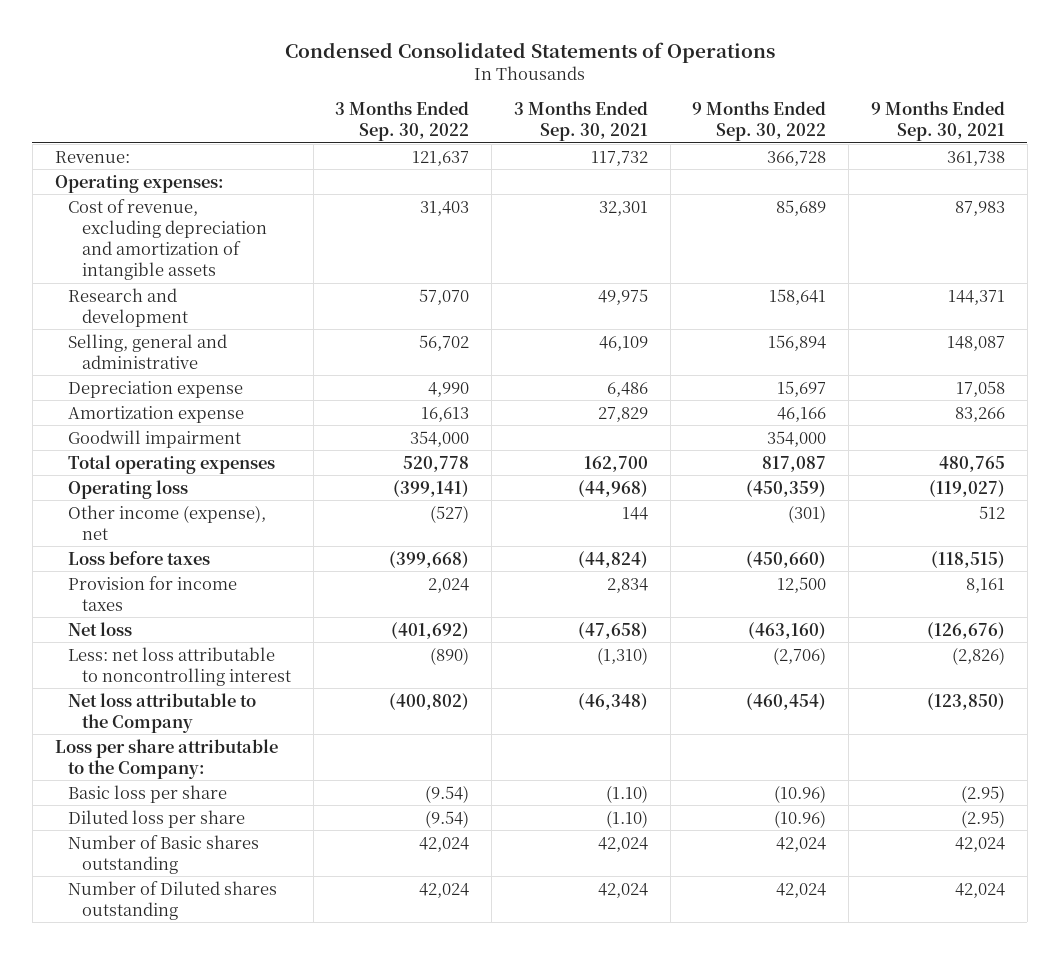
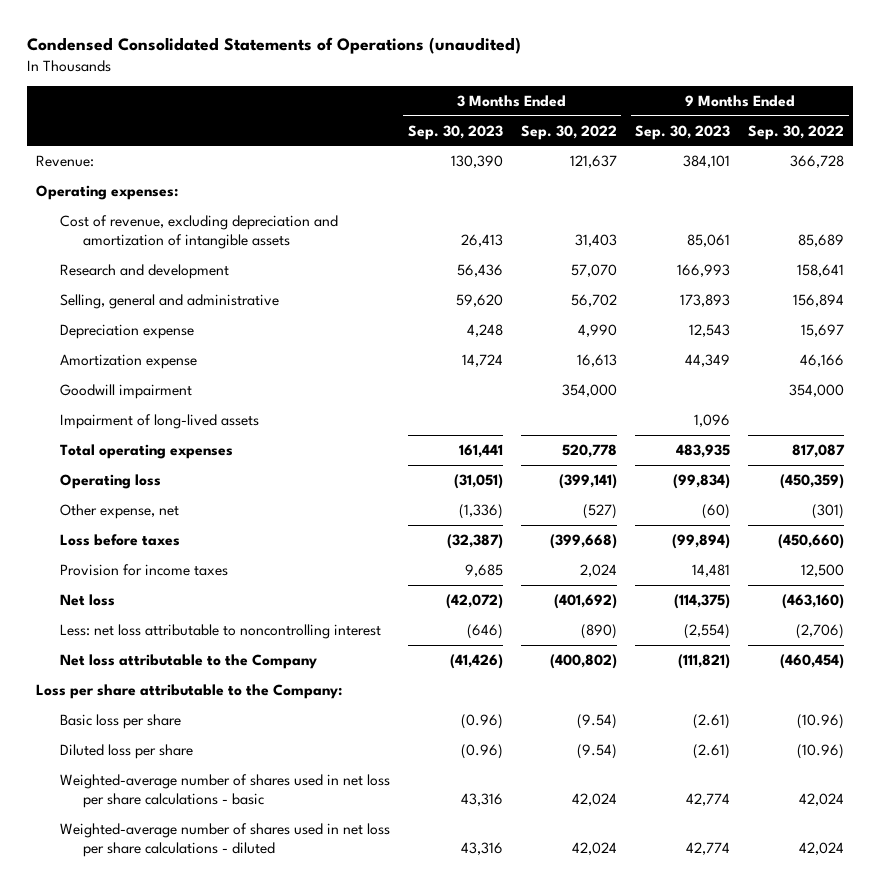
- Condensed Consolidated Statements of Operations
+ Condensed Consolidated Statements of Operations (unaudited)
- | 3 Months Ended Sep. 30, 2022 | 3 Months Ended Sep. 30, 2021 | 9 Months Ended Sep. 30, 2022 | 9 Months Ended Sep. 30, 2021
+ | 3 Months Ended Sep. 30, 2023 | 3 Months Ended Sep. 30, 2022 | 9 Months Ended Sep. 30, 2023 | 9 Months Ended Sep. 30, 2022
+ Impairment of long-lived assets | | | 1,096 |
- Other income (expense), net | (527) | 144 | (301) | 512
+ Other expense, net | (1,336) | (527) | (60) | (301)
- Number of Basic shares outstanding | 42,024 | 42,024 | 42,024 | 42,024
- Number of Diluted shares outstanding | 42,024 | 42,024 | 42,024 | 42,024
+ Weighted-average number of shares used in net loss per share calculations - basic | 43,316 | 42,024 | 42,774 | 42,024
+ Weighted-average number of shares used in net loss per share calculations - diluted | 43,316 | 42,024 | 42,774 | 42,024

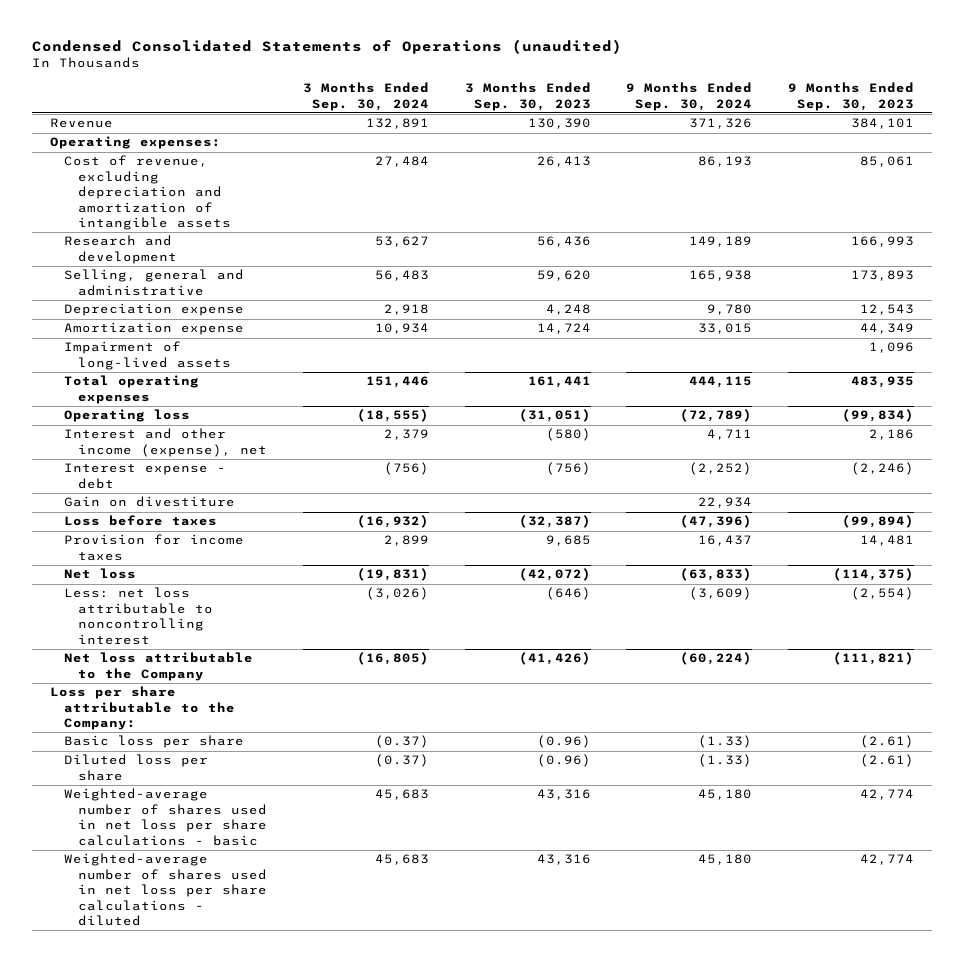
- | 3 Months Ended Sep. 30, 2023 | 3 Months Ended Sep. 30, 2022 | 9 Months Ended Sep. 30, 2023 | 9 Months Ended Sep. 30, 2022
+ | 3 Months Ended Sep. 30, 2024 | 3 Months Ended Sep. 30, 2023 | 9 Months Ended Sep. 30, 2024 | 9 Months Ended Sep. 30, 2023
- Revenue: | 130,390 | 121,637 | 384,101 | 366,728
+ Revenue | 132,891 | 130,390 | 371,326 | 384,101
- Goodwill impairment | | 354,000 | | 354,000
- Other expense, net | (1,336) | (527) | (60) | (301)
+ Interest and other income (expense), net | 2,379 | (580) | 4,711 | 2,186
+ Interest expense - debt | (756) | (756) | (2,252) | (2,246)
+ Gain on divestiture | | | 22,934 |

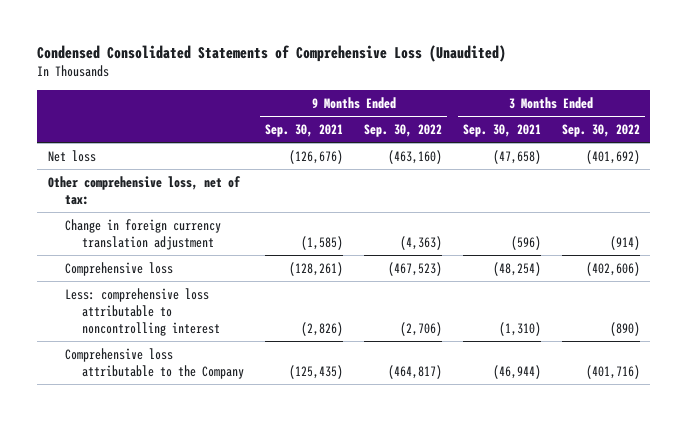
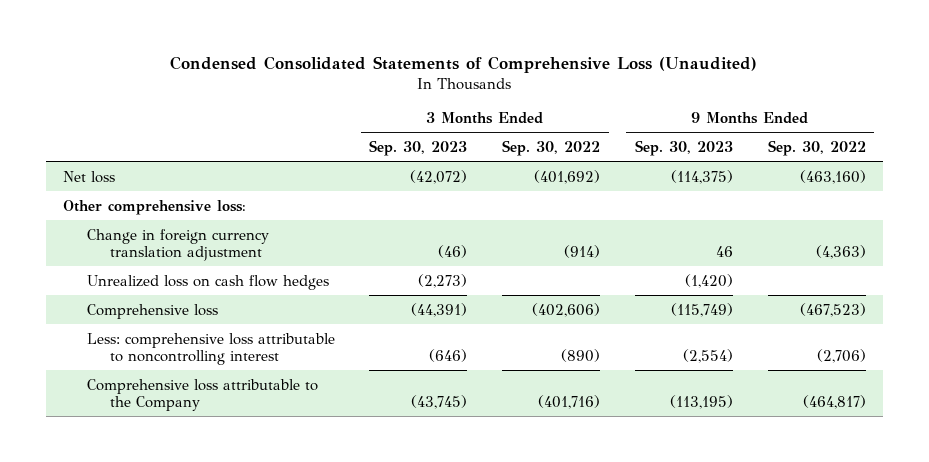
- | 9 Months Ended Sep. 30, 2021 | 9 Months Ended Sep. 30, 2022 | 3 Months Ended Sep. 30, 2021 | 3 Months Ended Sep. 30, 2022
+ | 3 Months Ended Sep. 30, 2023 | 3 Months Ended Sep. 30, 2022 | 9 Months Ended Sep. 30, 2023 | 9 Months Ended Sep. 30, 2022
- Other comprehensive loss, net of tax:
+ Other comprehensive loss:
+ Unrealized loss on cash flow hedges | (2,273) | | (1,420) |

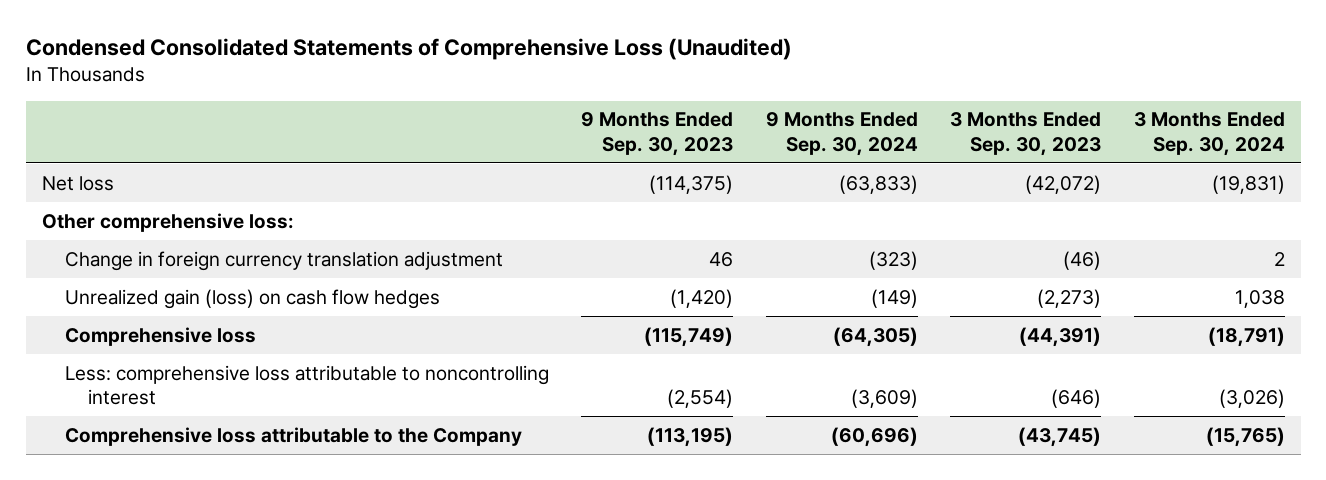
- | 3 Months Ended Sep. 30, 2023 | 3 Months Ended Sep. 30, 2022 | 9 Months Ended Sep. 30, 2023 | 9 Months Ended Sep. 30, 2022
+ | 9 Months Ended Sep. 30, 2023 | 9 Months Ended Sep. 30, 2024 | 3 Months Ended Sep. 30, 2023 | 3 Months Ended Sep. 30, 2024
- Unrealized loss on cash flow hedges | (2,273) | | (1,420) |
+ Unrealized gain (loss) on cash flow hedges | (1,420) | (149) | (2,273) | 1,038

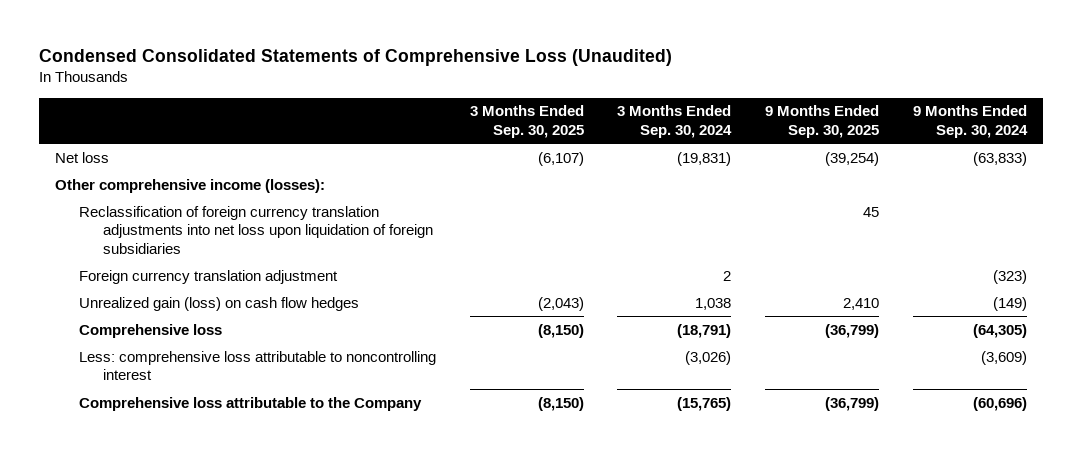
- | 9 Months Ended Sep. 30, 2023 | 9 Months Ended Sep. 30, 2024 | 3 Months Ended Sep. 30, 2023 | 3 Months Ended Sep. 30, 2024
+ | 3 Months Ended Sep. 30, 2025 | 3 Months Ended Sep. 30, 2024 | 9 Months Ended Sep. 30, 2025 | 9 Months Ended Sep. 30, 2024
- Other comprehensive loss:
- Change in foreign currency translation adjustment | 46 | (323) | (46) | 2
+ Other comprehensive income (losses):
+ Reclassification of foreign currency translation adjustments into net loss upon liquidation of foreign subsidiaries | | | 45 |
+ Foreign currency translation adjustment | | 2 | | (323)

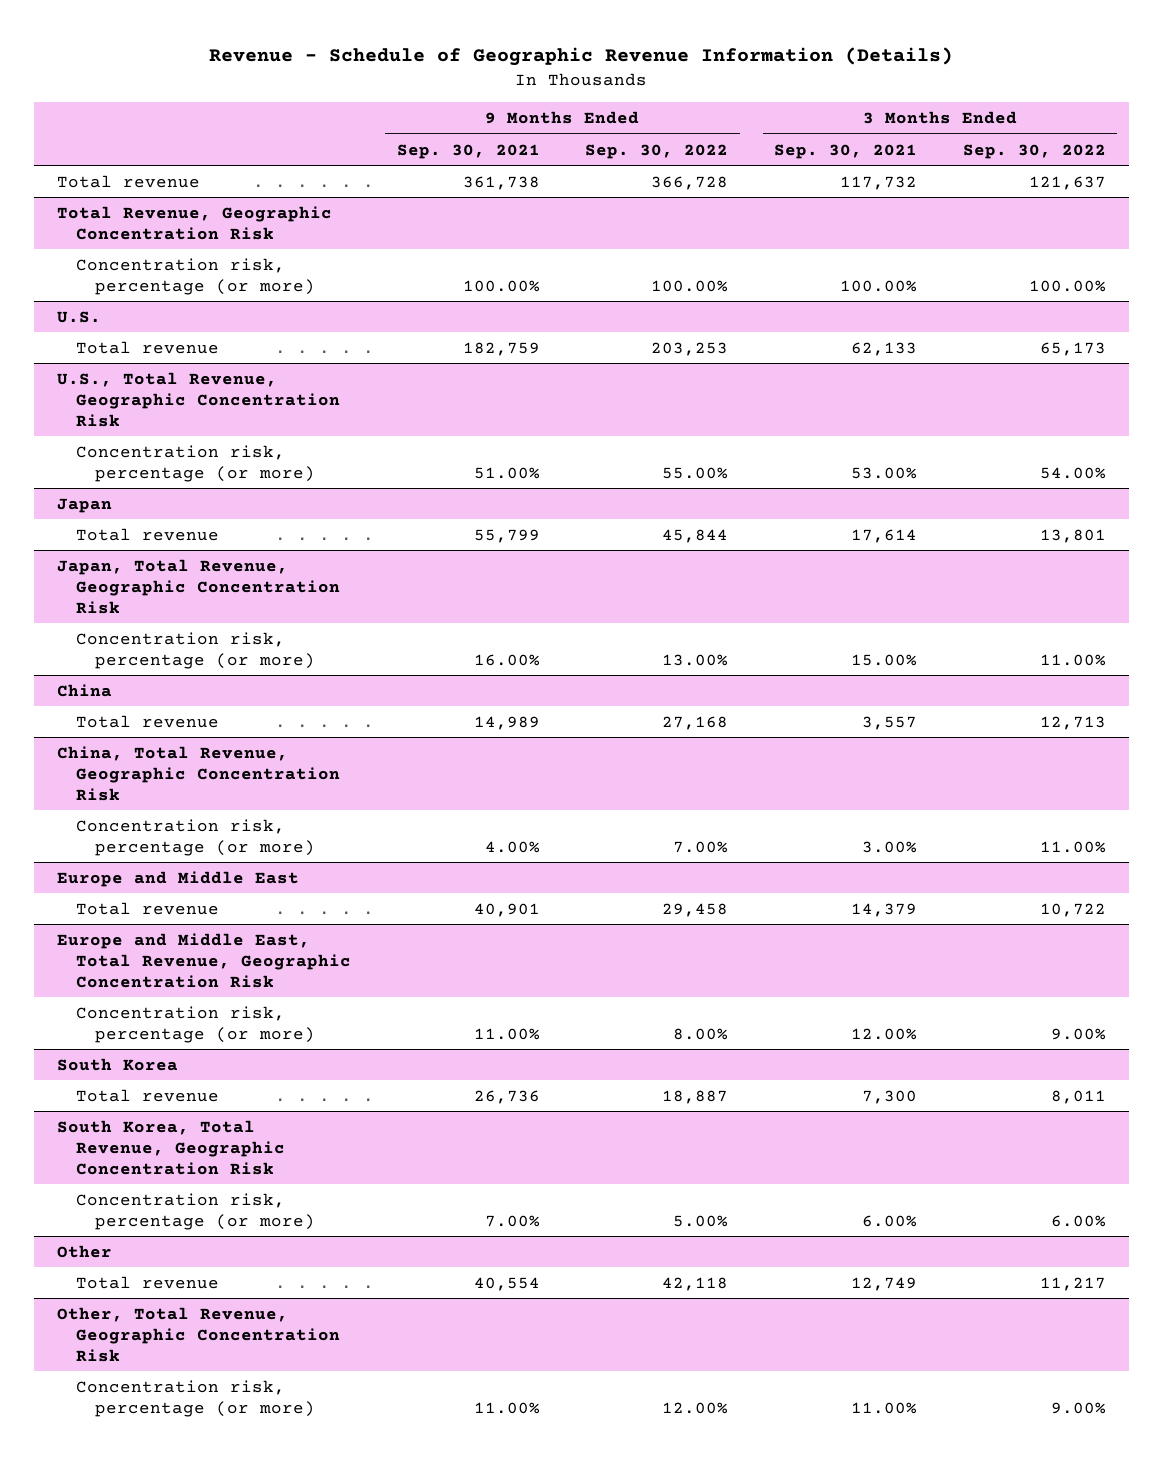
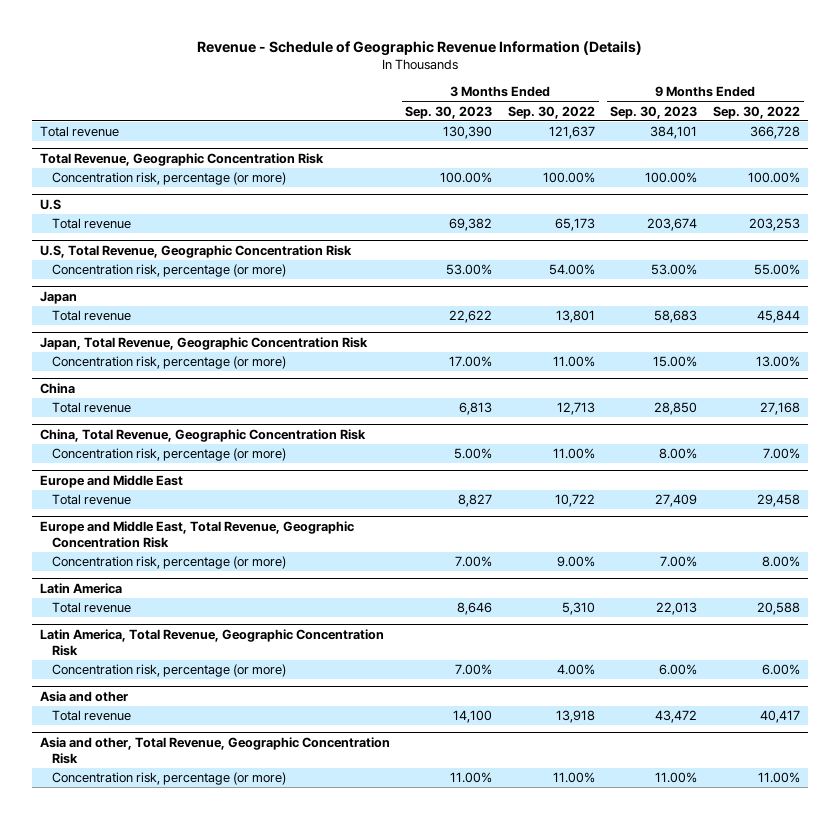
- | 9 Months Ended Sep. 30, 2021 | 9 Months Ended Sep. 30, 2022 | 3 Months Ended Sep. 30, 2021 | 3 Months Ended Sep. 30, 2022
+ | 3 Months Ended Sep. 30, 2023 | 3 Months Ended Sep. 30, 2022 | 9 Months Ended Sep. 30, 2023 | 9 Months Ended Sep. 30, 2022
- U.S.
+ U.S
- U.S., Total Revenue, Geographic Concentration Risk
+ U.S, Total Revenue, Geographic Concentration Risk
- South Korea
- Total revenue | 26,736 | 18,887 | 7,300 | 8,011
- South Korea, Total Revenue, Geographic Concentration Risk
- Concentration risk, percentage (or more) | 7.00% | 5.00% | 6.00% | 6.00%
- Other
- Total revenue | 40,554 | 42,118 | 12,749 | 11,217
- Other, Total Revenue, Geographic Concentration Risk
- Concentration risk, percentage (or more) | 11.00% | 12.00% | 11.00% | 9.00%
+ Latin America
+ Total revenue | 8,646 | 5,310 | 22,013 | 20,588
+ Latin America, Total Revenue, Geographic Concentration Risk
+ Concentration risk, percentage (or more) | 7.00% | 4.00% | 6.00% | 6.00%
+ Asia and other
+ Total revenue | 14,100 | 13,918 | 43,472 | 40,417
+ Asia and other, Total Revenue, Geographic Concentration Risk
+ Concentration risk, percentage (or more) | 11.00% | 11.00% | 11.00% | 11.00%

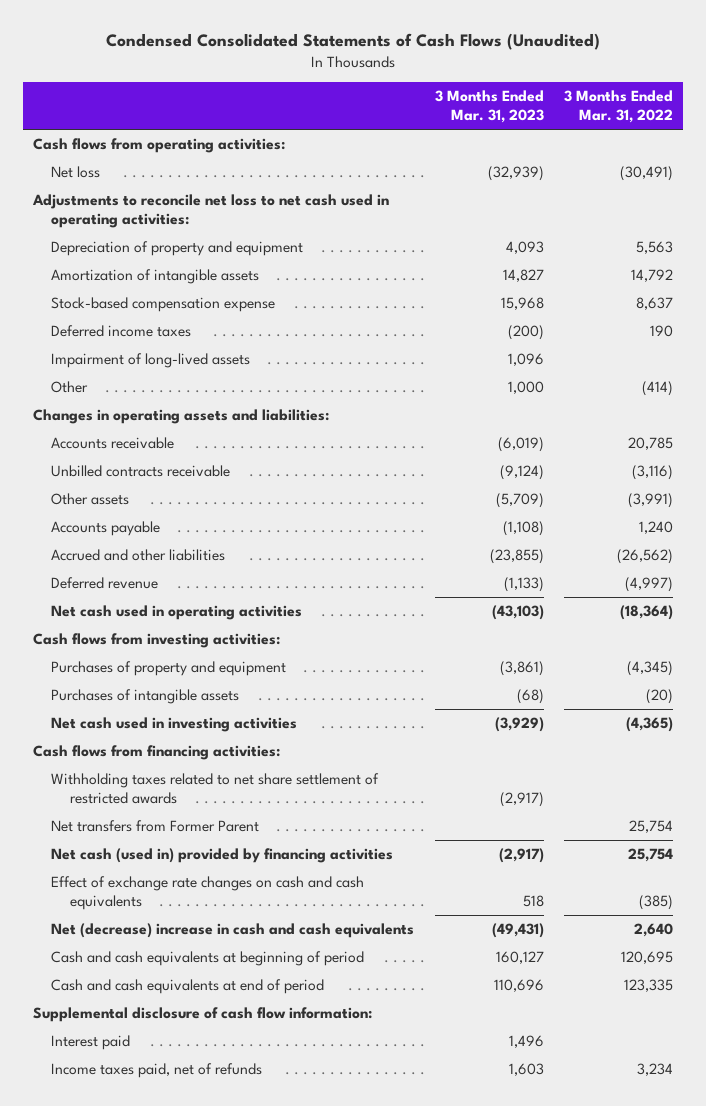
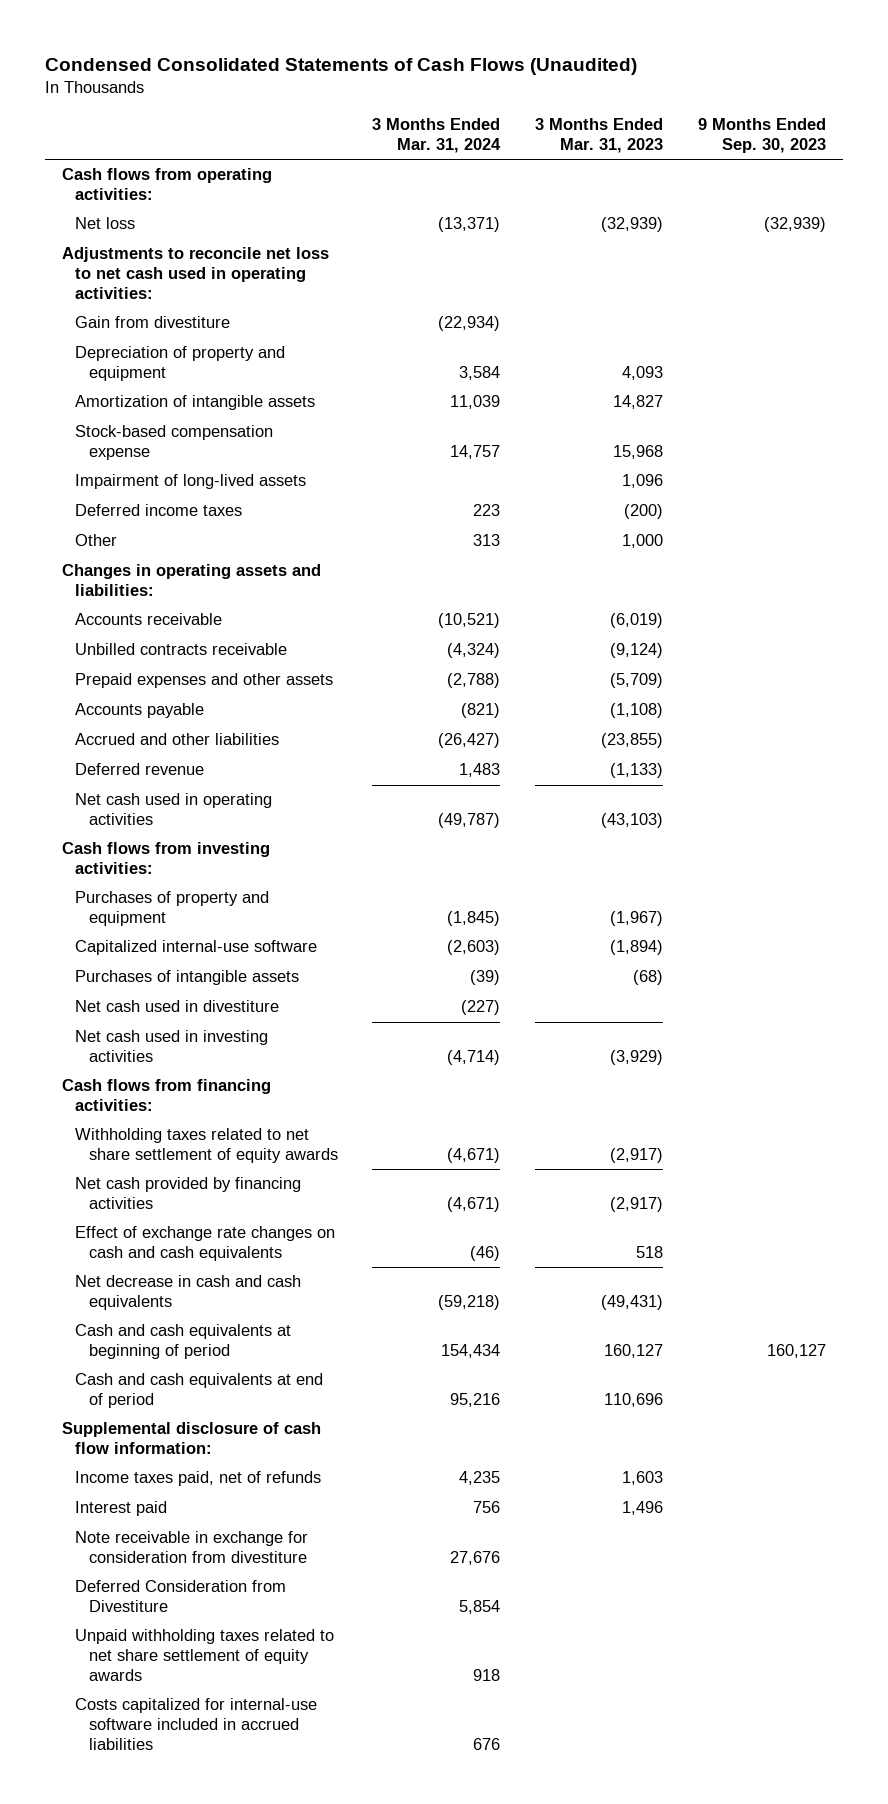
- | 3 Months Ended Mar. 31, 2023 | 3 Months Ended Mar. 31, 2022
+ | 3 Months Ended Mar. 31, 2024 | 3 Months Ended Mar. 31, 2023 | 9 Months Ended Sep. 30, 2023
+ Gain from divestiture | (22,934) | |
moved down: Deferred income taxes | 223 | (200) |
- Other assets | (5,709) | (3,991)
+ Prepaid expenses and other assets | (2,788) | (5,709) |
- Purchases of property and equipment | (3,861) | (4,345)
+ Purchases of property and equipment | (1,845) | (1,967) |
+ Capitalized internal-use software | (2,603) | (1,894) |
+ Net cash used in divestiture | (227) | |
- Withholding taxes related to net share settlement of restricted awards | (2,917) |
- Net transfers from Former Parent | | 25,754
- Net cash (used in) provided by financing activities | (2,917) | 25,754
+ Withholding taxes related to net share settlement of equity awards | (4,671) | (2,917) |
+ Net cash provided by financing activities | (4,671) | (2,917) |
- Net (decrease) increase in cash and cash equivalents | (49,431) | 2,640
+ Net decrease in cash and cash equivalents | (59,218) | (49,431) |
moved down: Interest paid | 756 | 1,496 |
+ Note receivable in exchange for consideration from divestiture | 27,676 | |
+ Deferred Consideration from Divestiture | 5,854 | |
+ Unpaid withholding taxes related to net share settlement of equity awards | 918 | |
+ Costs capitalized for internal-use software included in accrued liabilities | 676 | |

